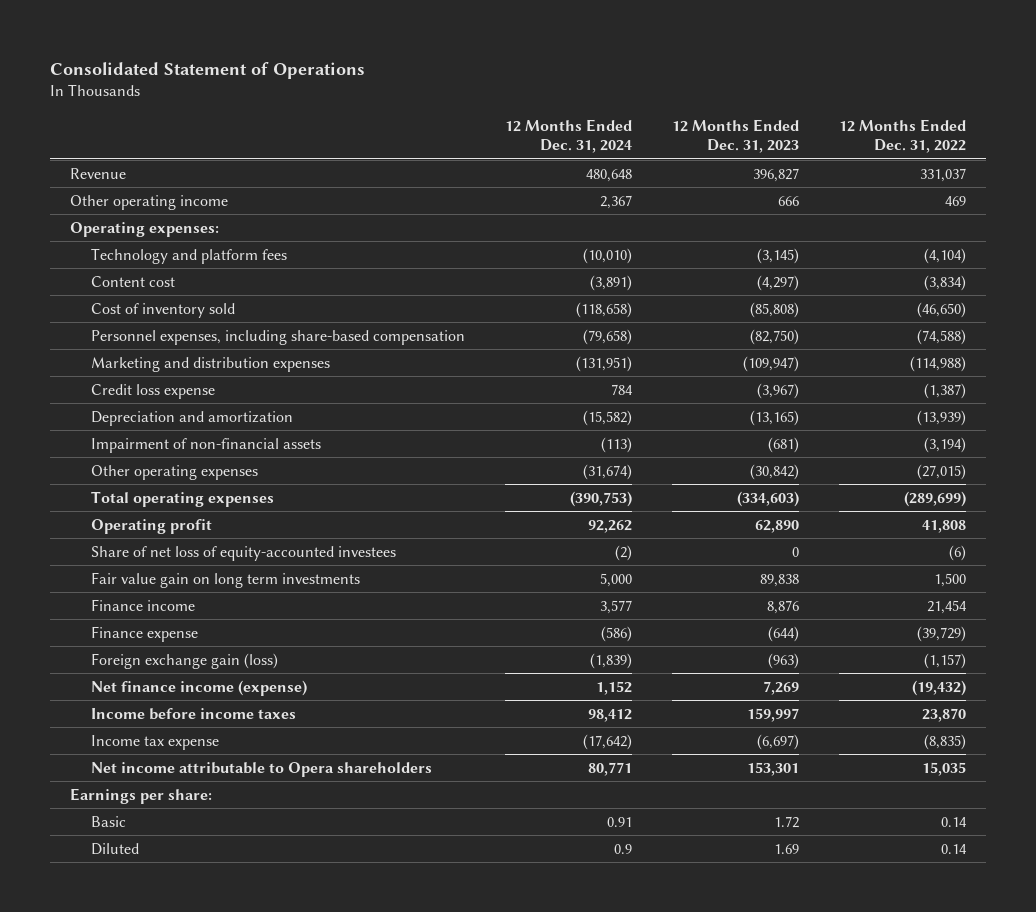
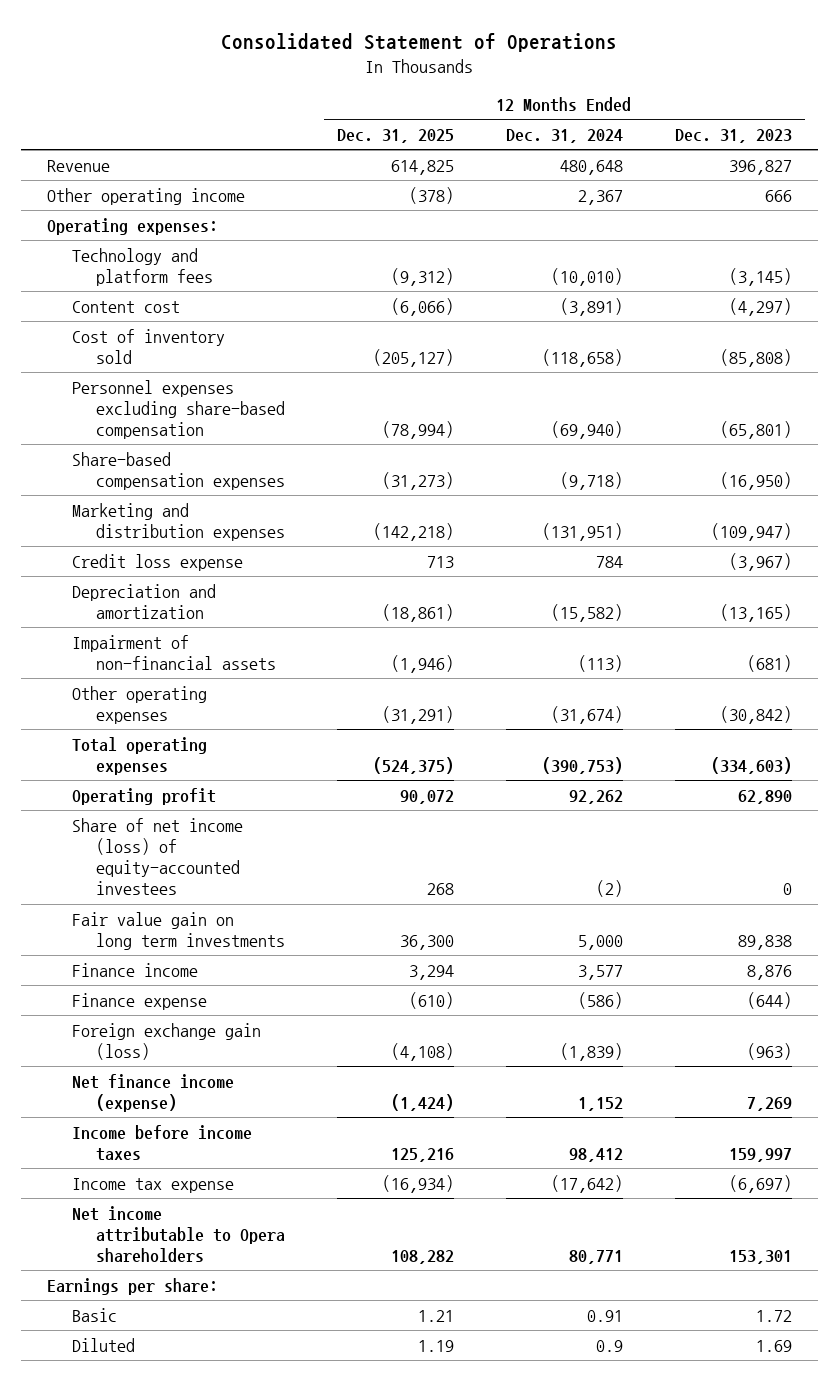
- | 12 Months Ended Dec. 31, 2024 | 12 Months Ended Dec. 31, 2023 | 12 Months Ended Dec. 31, 2022
+ | 12 Months Ended Dec. 31, 2025 | 12 Months Ended Dec. 31, 2024 | 12 Months Ended Dec. 31, 2023
- Personnel expenses, including share-based compensation | (79,658) | (82,750) | (74,588)
+ Personnel expenses excluding share-based compensation | (78,994) | (69,940) | (65,801)
+ Share-based compensation expenses | (31,273) | (9,718) | (16,950)
- Share of net loss of equity-accounted investees | (2) | 0 | (6)
+ Share of net income (loss) of equity-accounted investees | 268 | (2) | 0

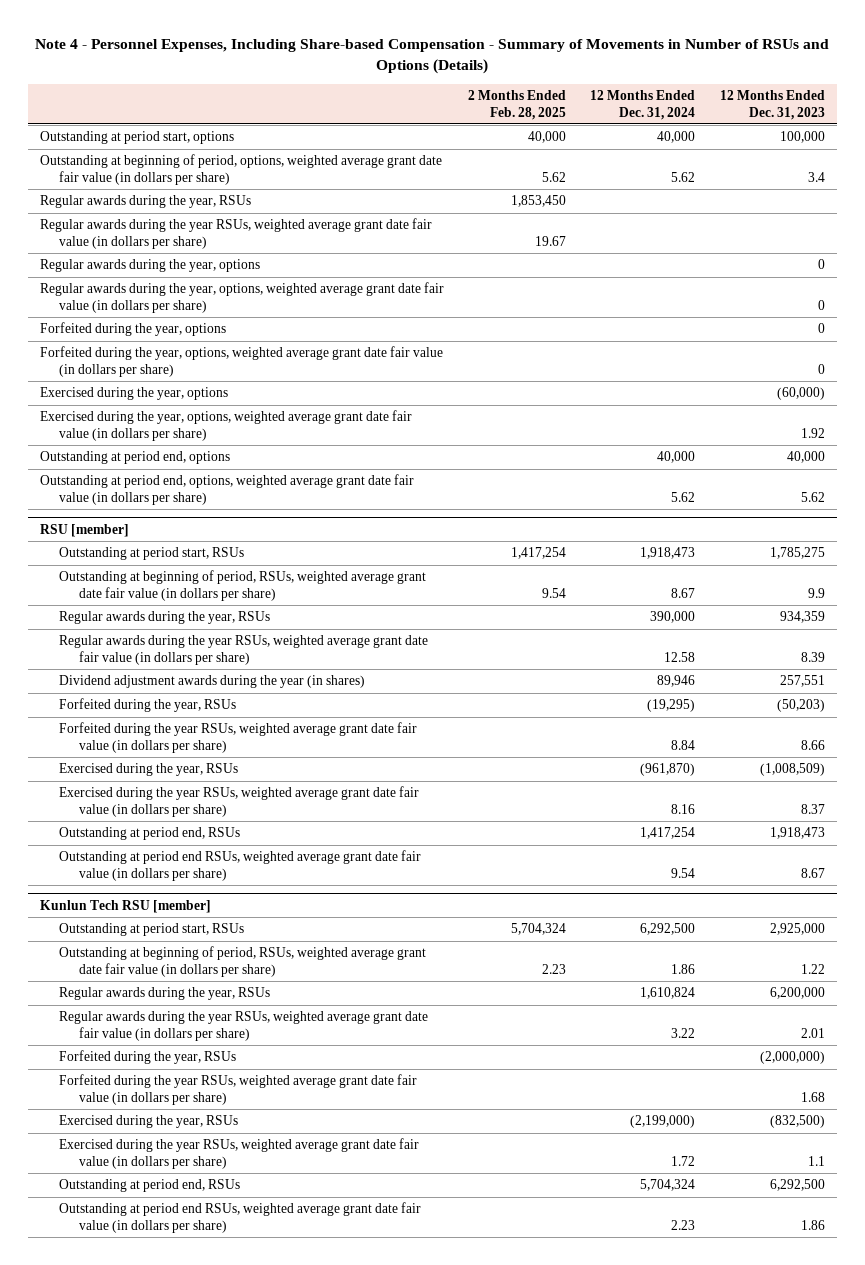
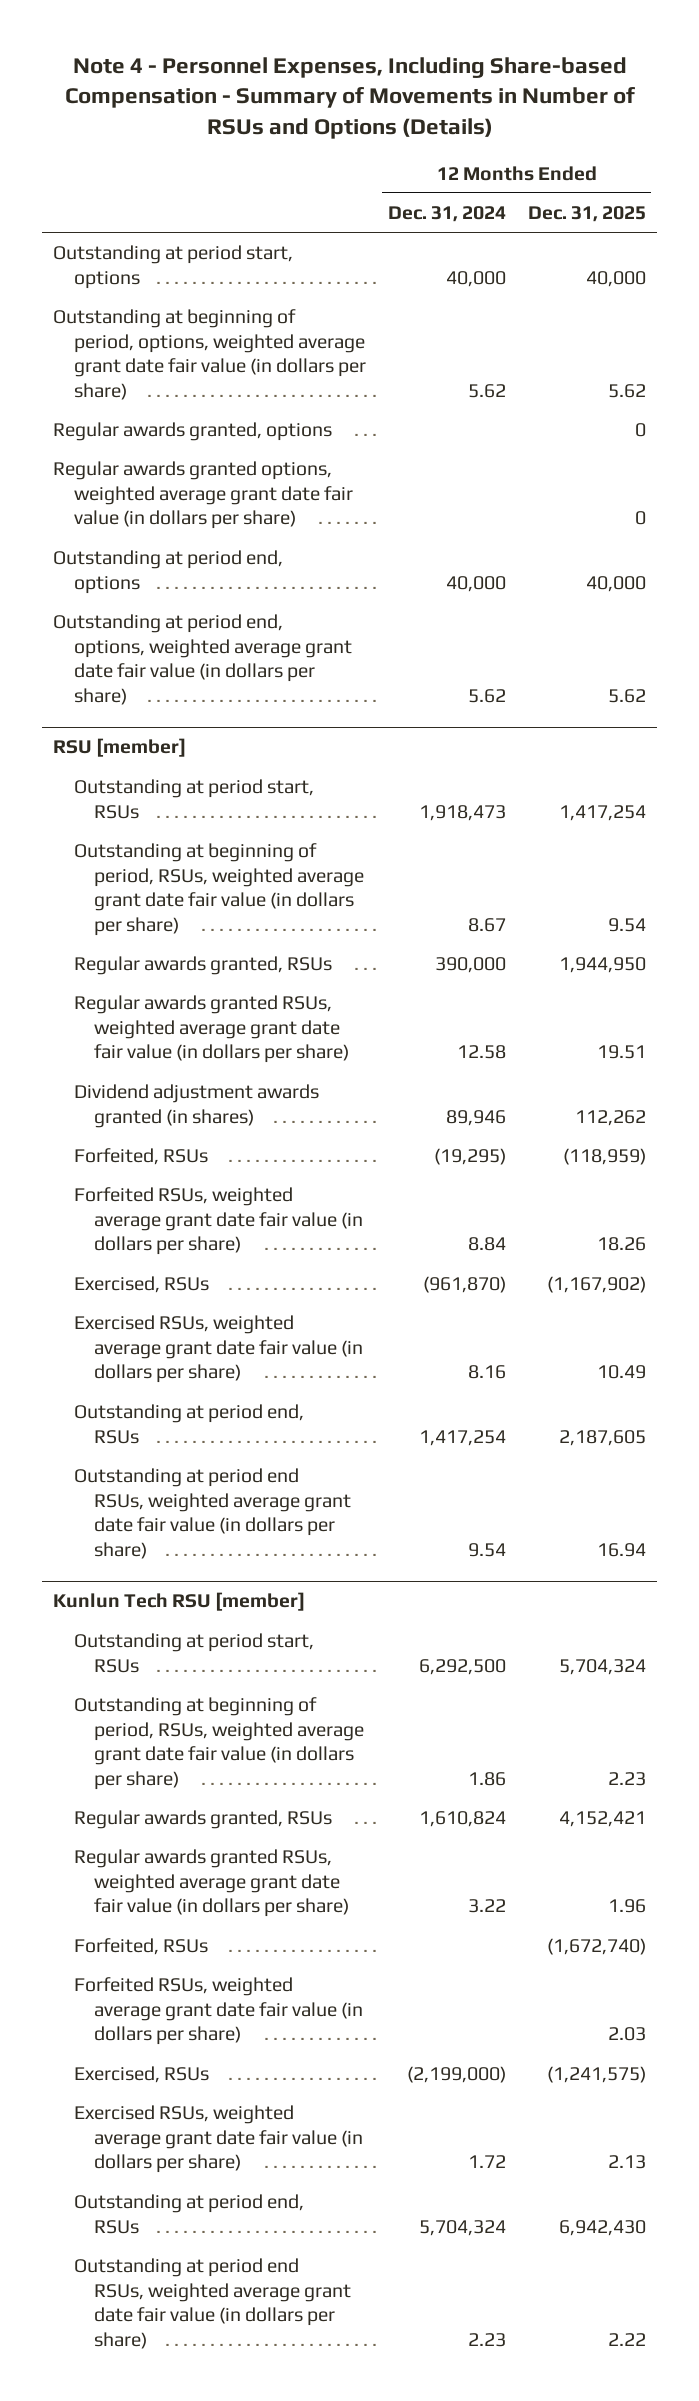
- | 2 Months Ended Feb. 28, 2025 | 12 Months Ended Dec. 31, 2024 | 12 Months Ended Dec. 31, 2023
+ | 12 Months Ended Dec. 31, 2024 | 12 Months Ended Dec. 31, 2025
- Regular awards during the year, RSUs | 1,853,450 | |
- Regular awards during the year RSUs, weighted average grant date fair value (in dollars per share) | 19.67 | |
- Regular awards during the year, options | | | 0
- Regular awards during the year, options, weighted average grant date fair value (in dollars per share) | | | 0
- Forfeited during the year, options | | | 0
- Forfeited during the year, options, weighted average grant date fair value (in dollars per share) | | | 0
- Exercised during the year, options | | | (60,000)
- Exercised during the year, options, weighted average grant date fair value (in dollars per share) | | | 1.92
+ Regular awards granted, options | | 0
+ Regular awards granted options, weighted average grant date fair value (in dollars per share) | | 0
@ RSU [member]
- Regular awards during the year, RSUs | | 390,000 | 934,359
- Regular awards during the year RSUs, weighted average grant date fair value (in dollars per share) | | 12.58 | 8.39
- Dividend adjustment awards during the year (in shares) | | 89,946 | 257,551
- Forfeited during the year, RSUs | | (19,295) | (50,203)
- Forfeited during the year RSUs, weighted average grant date fair value (in dollars per share) | | 8.84 | 8.66
- Exercised during the year, RSUs | | (961,870) | (1,008,509)
- Exercised during the year RSUs, weighted average grant date fair value (in dollars per share) | | 8.16 | 8.37
+ Regular awards granted, RSUs | 390,000 | 1,944,950
+ Regular awards granted RSUs, weighted average grant date fair value (in dollars per share) | 12.58 | 19.51
+ Dividend adjustment awards granted (in shares) | 89,946 | 112,262
+ Forfeited, RSUs | (19,295) | (118,959)
+ Forfeited RSUs, weighted average grant date fair value (in dollars per share) | 8.84 | 18.26
+ Exercised, RSUs | (961,870) | (1,167,902)
+ Exercised RSUs, weighted average grant date fair value (in dollars per share) | 8.16 | 10.49
@ Kunlun Tech RSU [member]
- Regular awards during the year, RSUs | | 1,610,824 | 6,200,000
- Regular awards during the year RSUs, weighted average grant date fair value (in dollars per share) | | 3.22 | 2.01
- Forfeited during the year, RSUs | | | (2,000,000)
- Forfeited during the year RSUs, weighted average grant date fair value (in dollars per share) | | | 1.68
- Exercised during the year, RSUs | | (2,199,000) | (832,500)
- Exercised during the year RSUs, weighted average grant date fair value (in dollars per share) | | 1.72 | 1.1
+ Regular awards granted, RSUs | 1,610,824 | 4,152,421
+ Regular awards granted RSUs, weighted average grant date fair value (in dollars per share) | 3.22 | 1.96
+ Forfeited, RSUs | | (1,672,740)
+ Forfeited RSUs, weighted average grant date fair value (in dollars per share) | | 2.03
+ Exercised, RSUs | (2,199,000) | (1,241,575)
+ Exercised RSUs, weighted average grant date fair value (in dollars per share) | 1.72 | 2.13

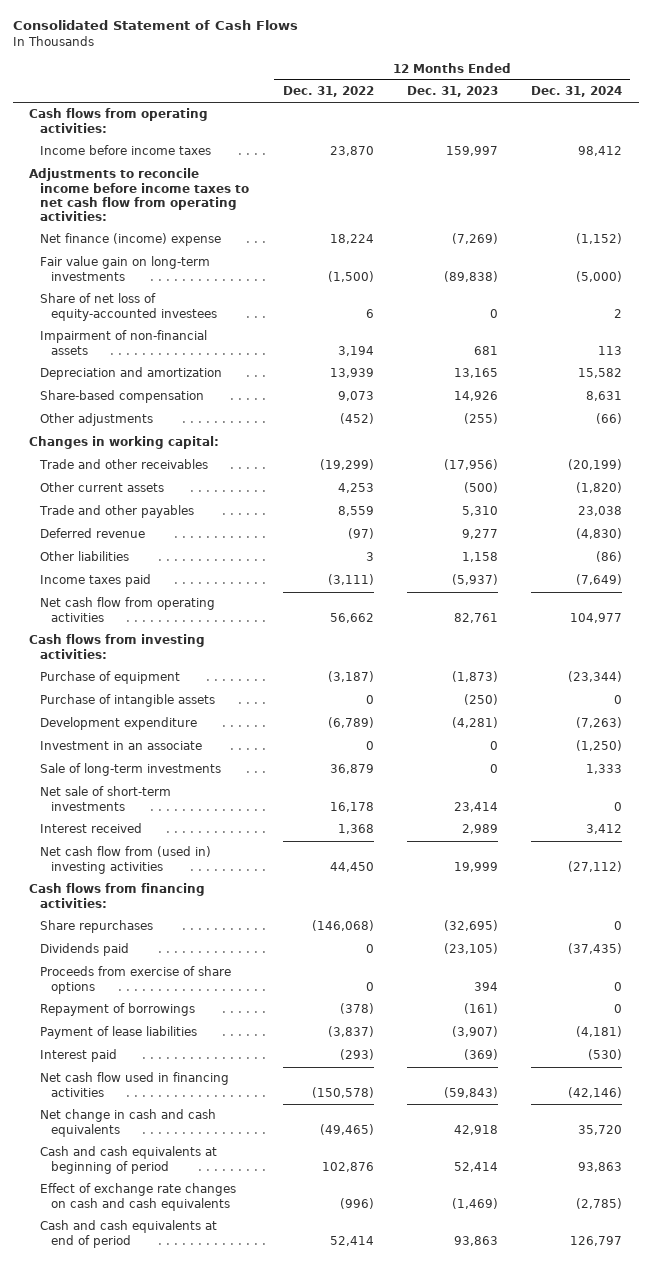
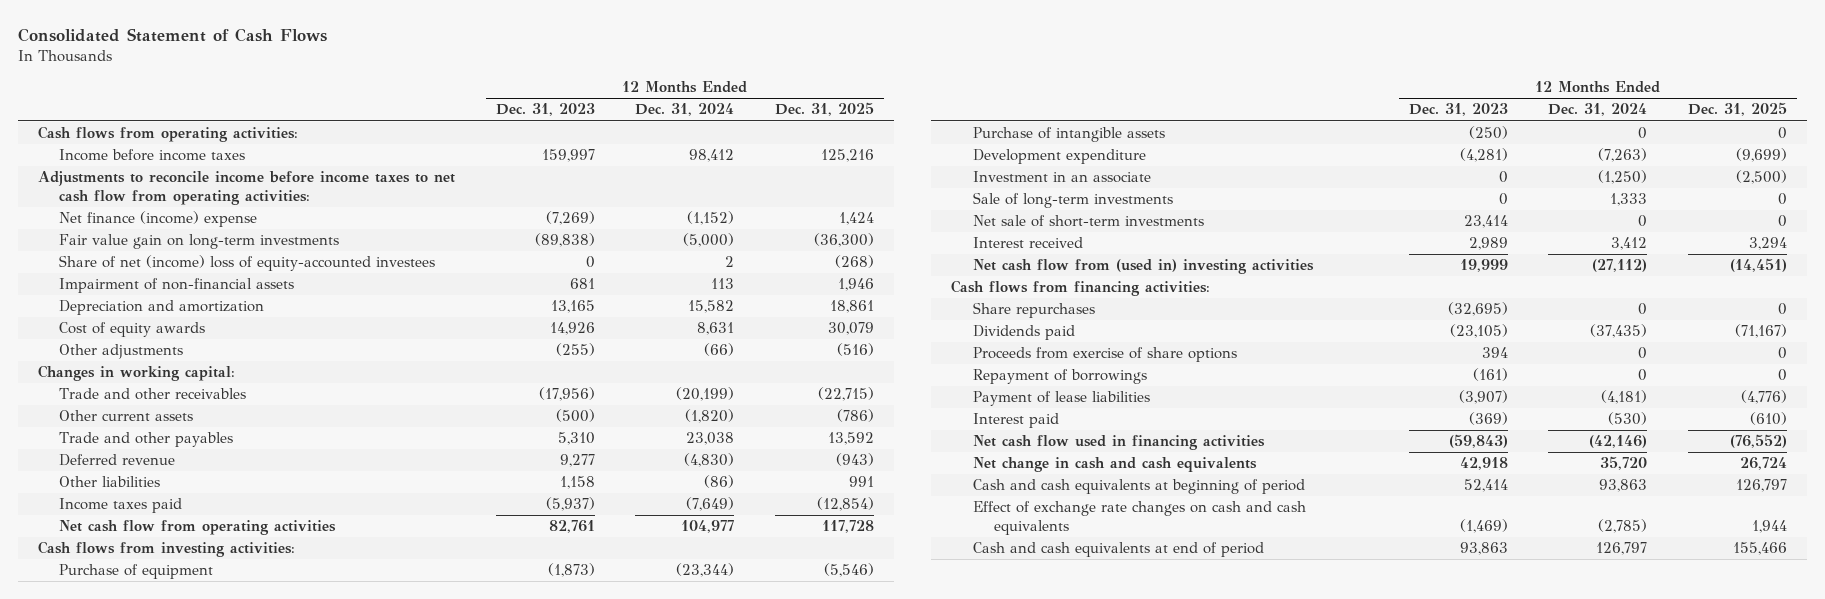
- | 12 Months Ended Dec. 31, 2022 | 12 Months Ended Dec. 31, 2023 | 12 Months Ended Dec. 31, 2024
+ | 12 Months Ended Dec. 31, 2023 | 12 Months Ended Dec. 31, 2024 | 12 Months Ended Dec. 31, 2025
- Share of net loss of equity-accounted investees | 6 | 0 | 2
+ Share of net (income) loss of equity-accounted investees | 0 | 2 | (268)
- Share-based compensation | 9,073 | 14,926 | 8,631
+ Cost of equity awards | 14,926 | 8,631 | 30,079

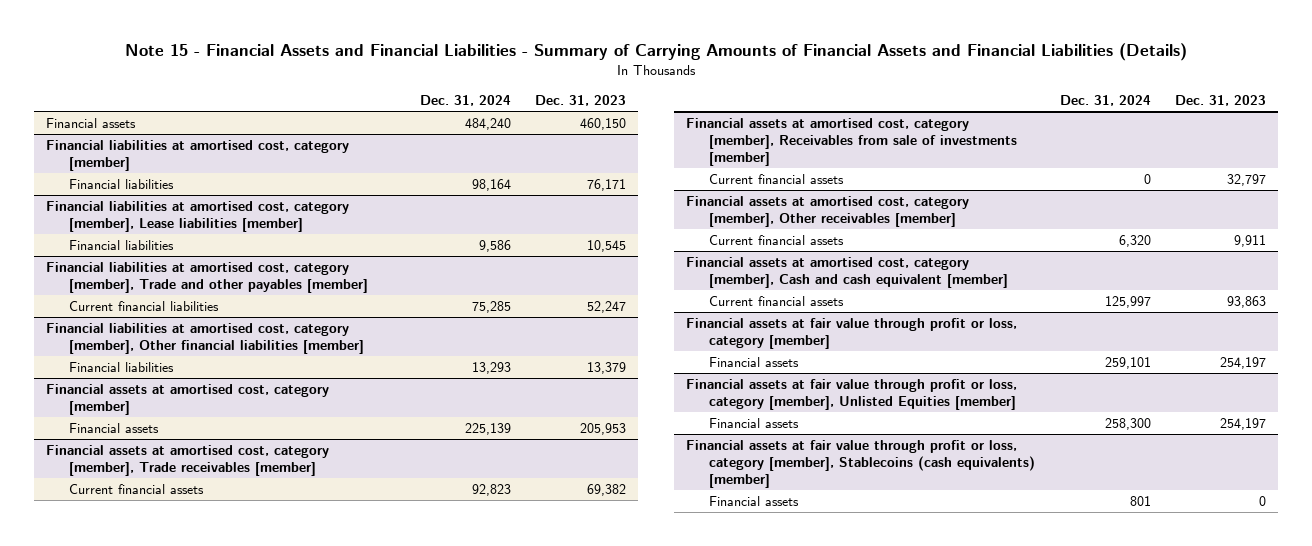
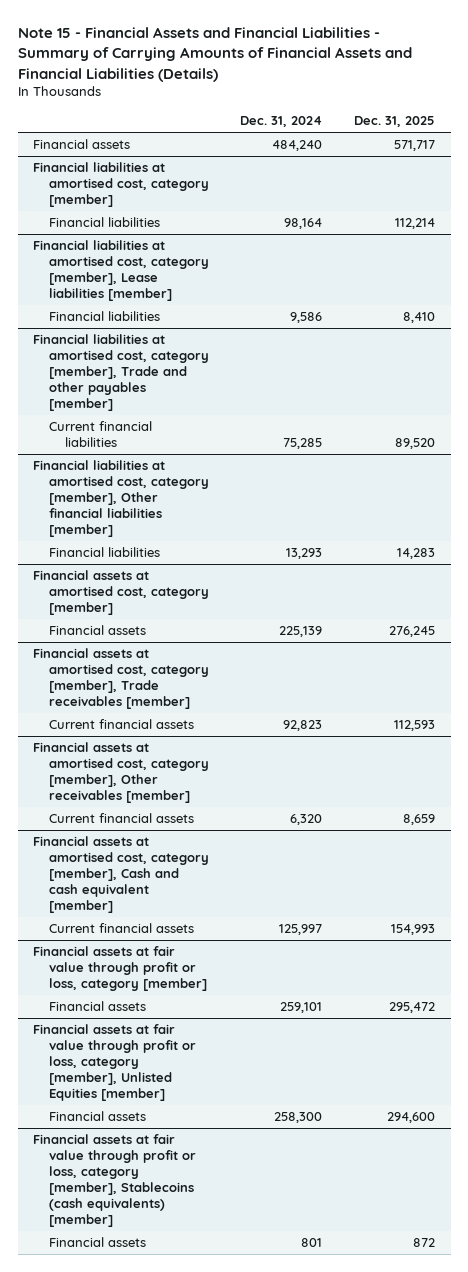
- | Dec. 31, 2024 | Dec. 31, 2023
+ | Dec. 31, 2024 | Dec. 31, 2025
- Financial assets at amortised cost, category [member], Receivables from sale of investments [member]
- Current financial assets | 0 | 32,797

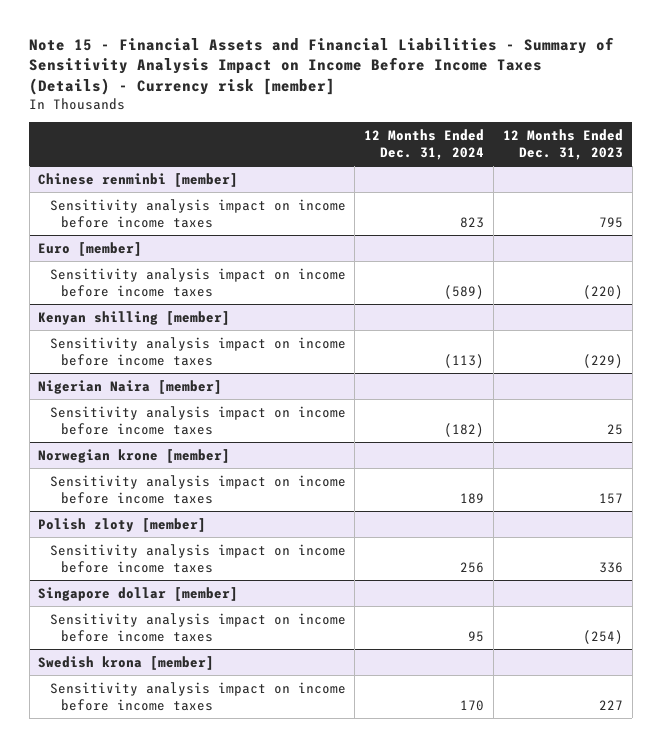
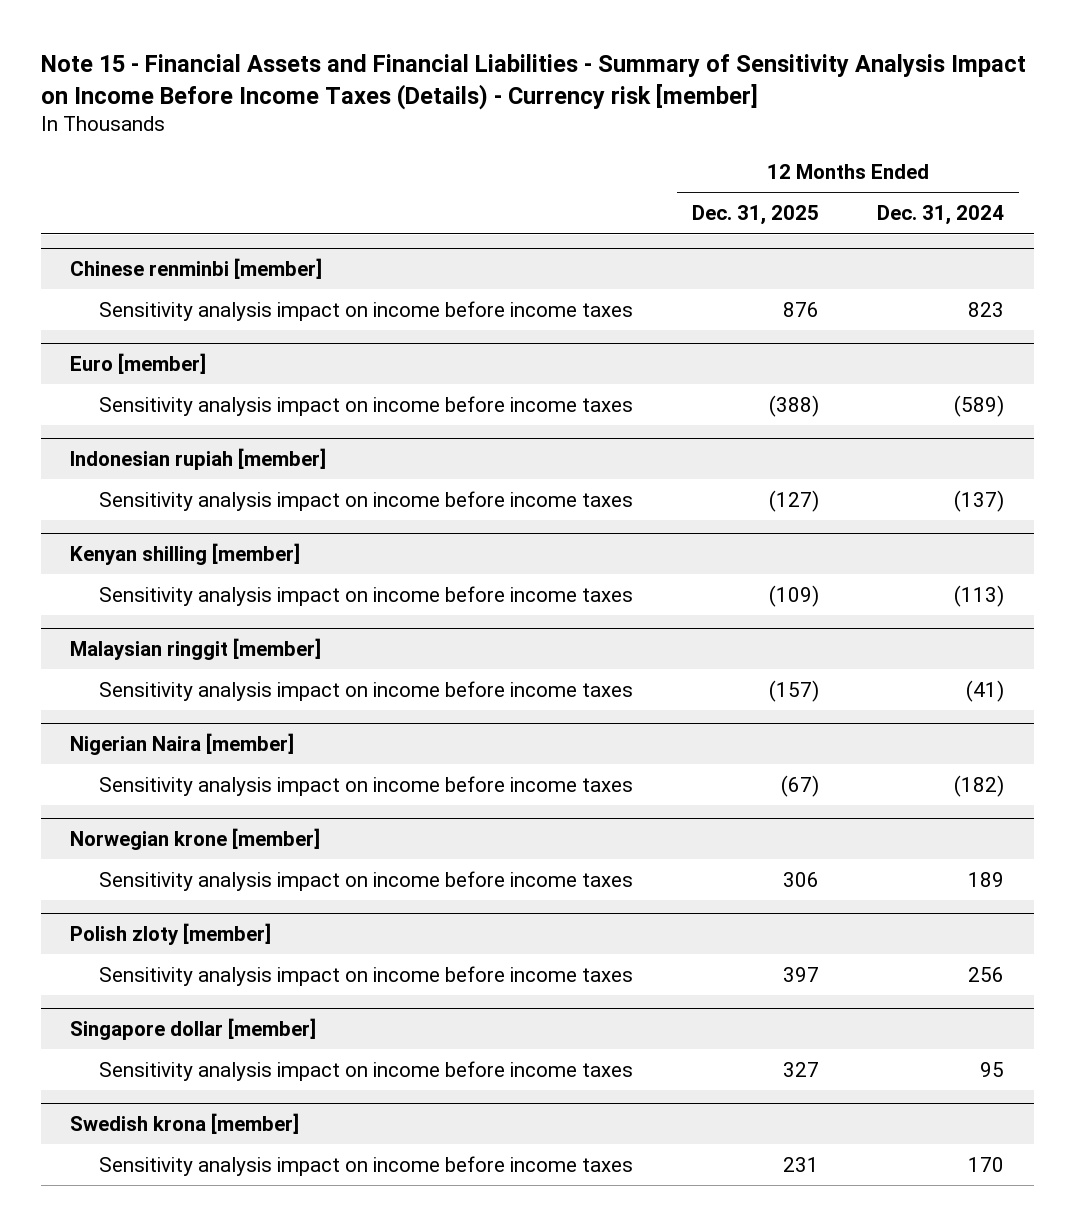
- | 12 Months Ended Dec. 31, 2024 | 12 Months Ended Dec. 31, 2023
+ | 12 Months Ended Dec. 31, 2025 | 12 Months Ended Dec. 31, 2024
+ Indonesian rupiah [member]
+ Sensitivity analysis impact on income before income taxes | (127) | (137)
+ Malaysian ringgit [member]
+ Sensitivity analysis impact on income before income taxes | (157) | (41)

